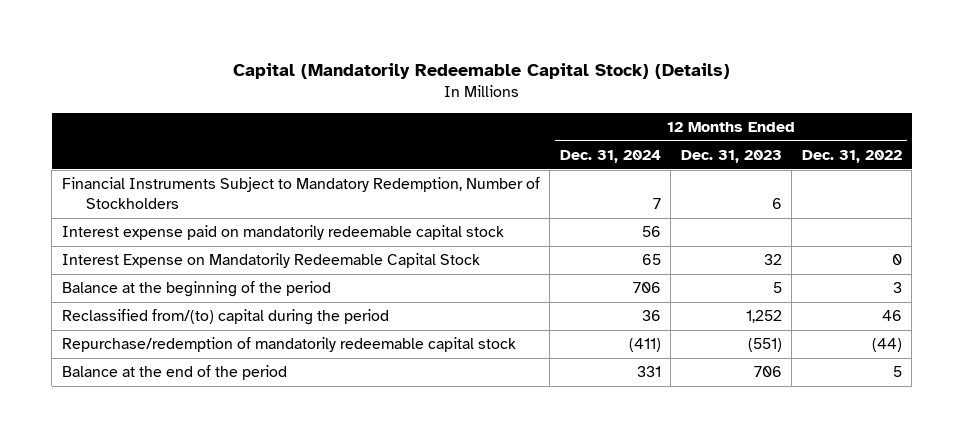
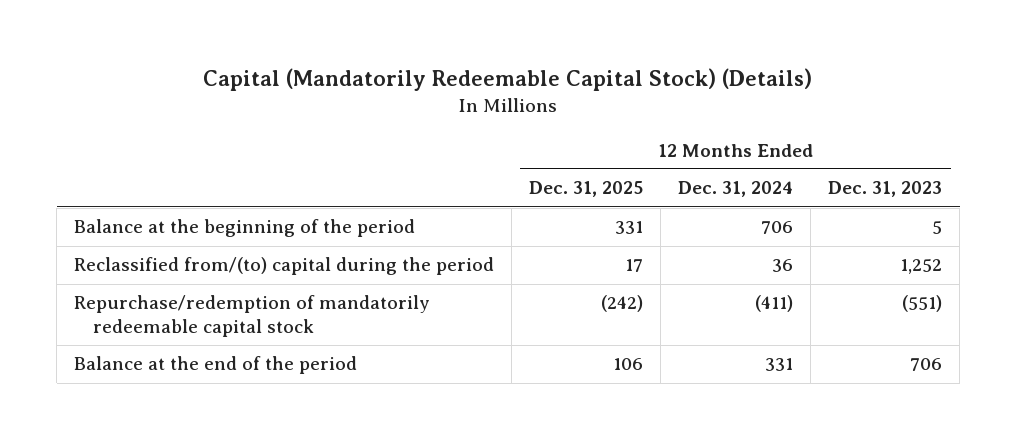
- | 12 Months Ended Dec. 31, 2024 | 12 Months Ended Dec. 31, 2023 | 12 Months Ended Dec. 31, 2022
+ | 12 Months Ended Dec. 31, 2025 | 12 Months Ended Dec. 31, 2024 | 12 Months Ended Dec. 31, 2023
- Financial Instruments Subject to Mandatory Redemption, Number of Stockholders | 7 | 6 |
- Interest expense paid on mandatorily redeemable capital stock | 56 | |
- Interest Expense on Mandatorily Redeemable Capital Stock | 65 | 32 | 0

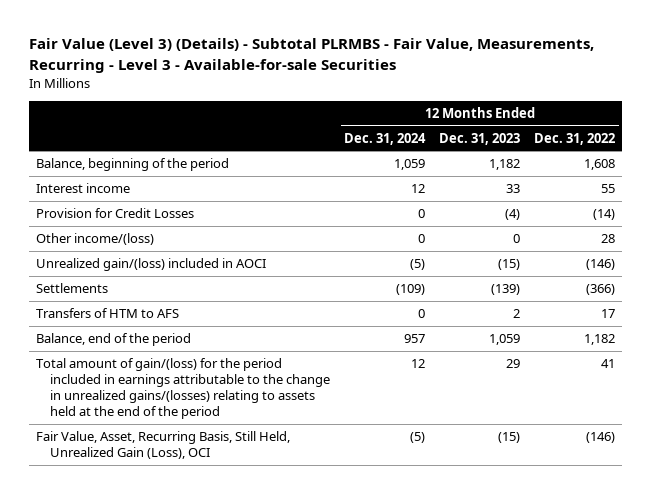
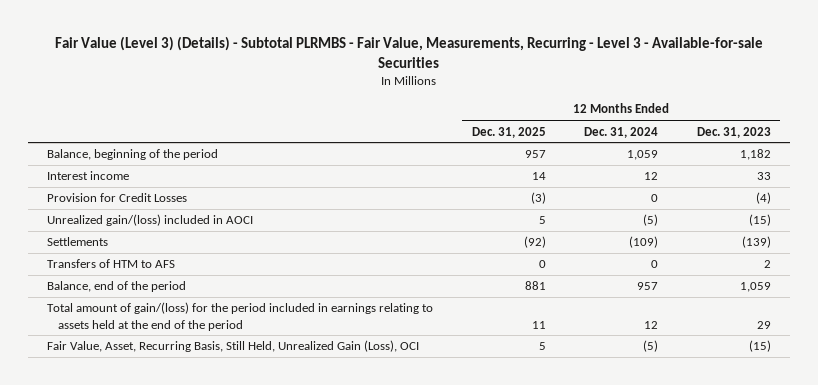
- | 12 Months Ended Dec. 31, 2024 | 12 Months Ended Dec. 31, 2023 | 12 Months Ended Dec. 31, 2022
+ | 12 Months Ended Dec. 31, 2025 | 12 Months Ended Dec. 31, 2024 | 12 Months Ended Dec. 31, 2023
- Other income/(loss) | 0 | 0 | 28
- Total amount of gain/(loss) for the period included in earnings attributable to the change in unrealized gains/(losses) relating to assets held at the end of the period | 12 | 29 | 41
+ Total amount of gain/(loss) for the period included in earnings relating to assets held at the end of the period | 11 | 12 | 29

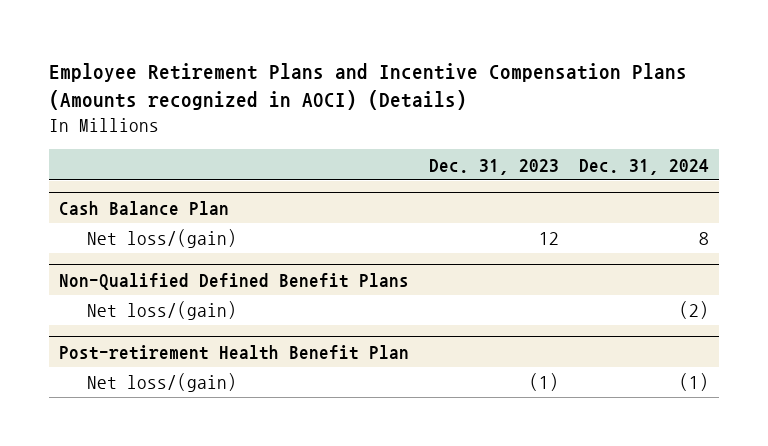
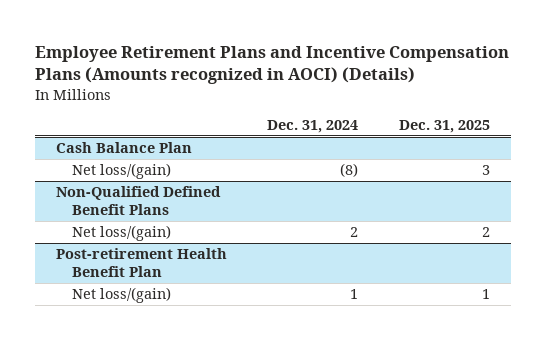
- | Dec. 31, 2023 | Dec. 31, 2024
+ | Dec. 31, 2024 | Dec. 31, 2025
@ Cash Balance Plan
- Net loss/(gain) | 12 | 8
+ Net loss/(gain) | (8) | 3
@ Non-Qualified Defined Benefit Plans
- Net loss/(gain) | | (2)
+ Net loss/(gain) | 2 | 2
@ Post-retirement Health Benefit Plan
- Net loss/(gain) | (1) | (1)
+ Net loss/(gain) | 1 | 1

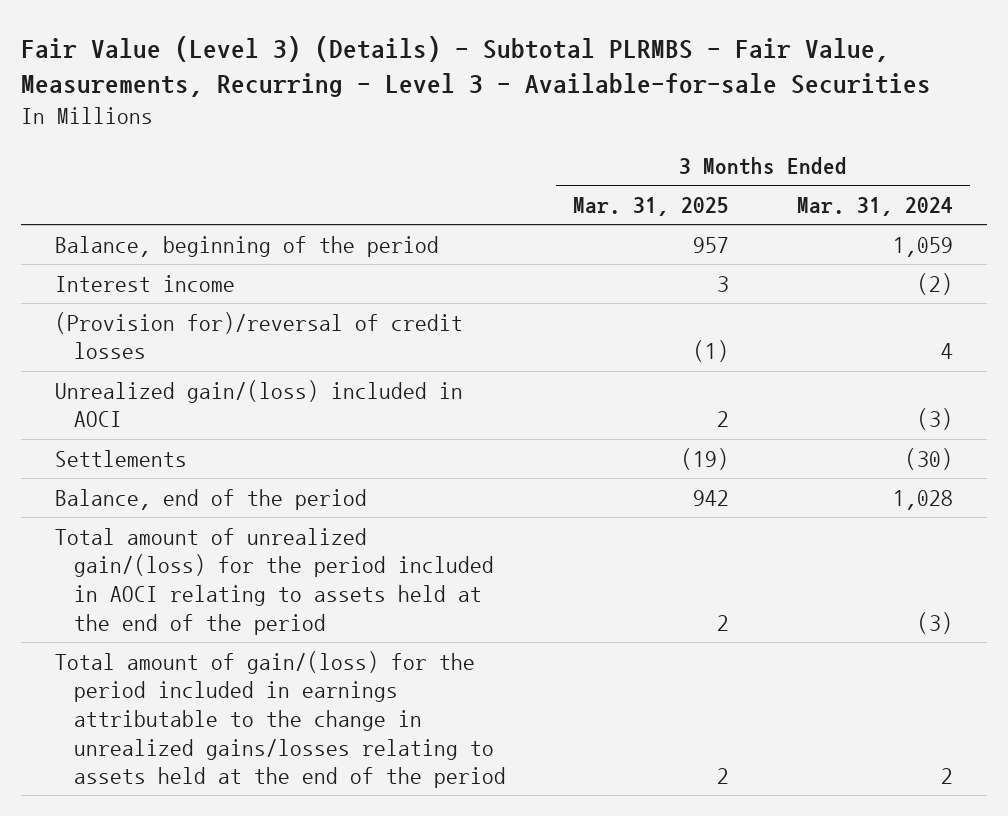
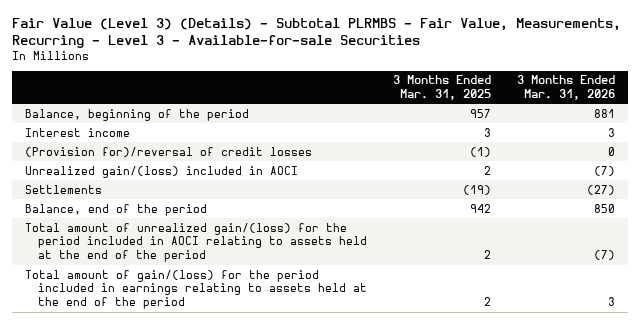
- | 3 Months Ended Mar. 31, 2025 | 3 Months Ended Mar. 31, 2024
+ | 3 Months Ended Mar. 31, 2025 | 3 Months Ended Mar. 31, 2026
- Total amount of gain/(loss) for the period included in earnings attributable to the change in unrealized gains/losses relating to assets held at the end of the period | 2 | 2
+ Total amount of gain/(loss) for the period included in earnings relating to assets held at the end of the period | 2 | 3

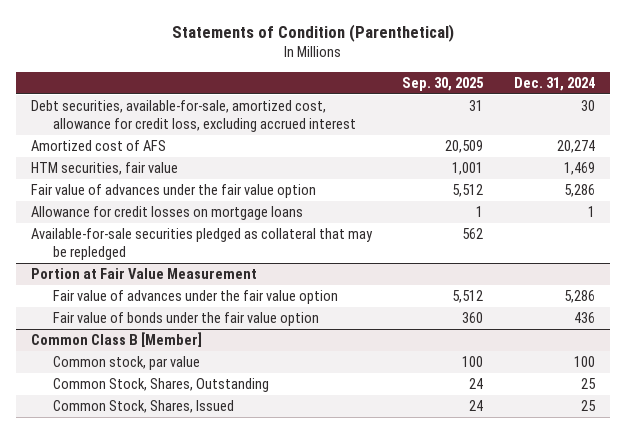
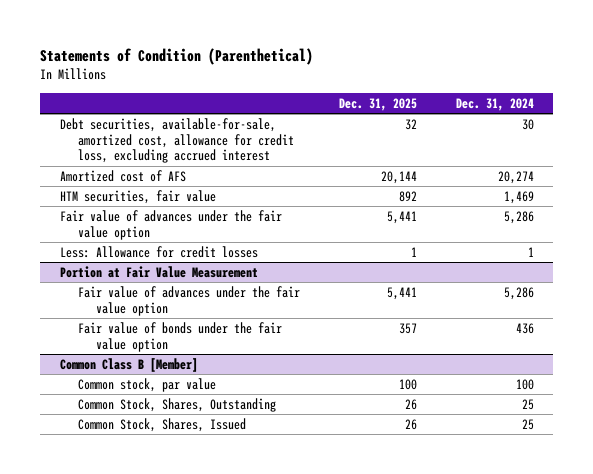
- | Sep. 30, 2025 | Dec. 31, 2024
+ | Dec. 31, 2025 | Dec. 31, 2024
- Allowance for credit losses on mortgage loans | 1 | 1
- Available-for-sale securities pledged as collateral that may be repledged | 562 |
+ Less: Allowance for credit losses | 1 | 1

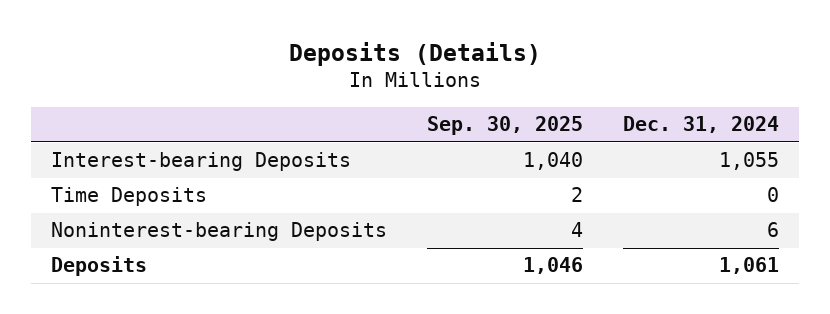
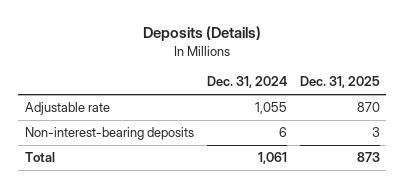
- | Sep. 30, 2025 | Dec. 31, 2024
+ | Dec. 31, 2024 | Dec. 31, 2025
- Interest-bearing Deposits | 1,040 | 1,055
- Time Deposits | 2 | 0
- Noninterest-bearing Deposits | 4 | 6
- Deposits | 1,046 | 1,061
+ Adjustable rate | 1,055 | 870
+ Non-interest-bearing deposits | 6 | 3
+ Total | 1,061 | 873

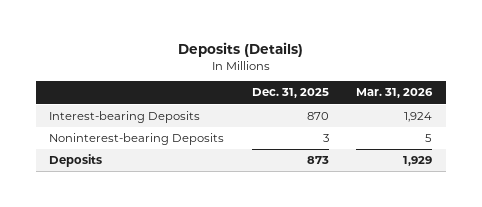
- | Dec. 31, 2024 | Dec. 31, 2025
+ | Dec. 31, 2025 | Mar. 31, 2026
- Adjustable rate | 1,055 | 870
- Non-interest-bearing deposits | 6 | 3
- Total | 1,061 | 873
+ Interest-bearing Deposits | 870 | 1,924
+ Noninterest-bearing Deposits | 3 | 5
+ Deposits | 873 | 1,929

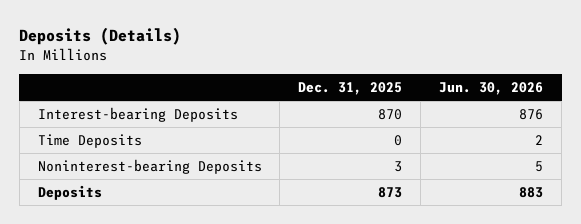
- | Dec. 31, 2025 | Mar. 31, 2026
+ | Dec. 31, 2025 | Jun. 30, 2026
+ Time Deposits | 0 | 2

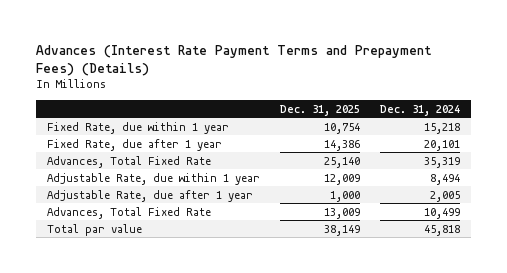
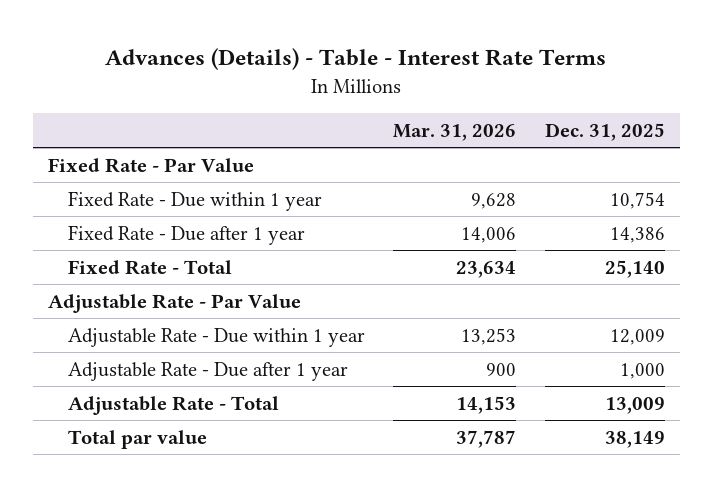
- Advances (Interest Rate Payment Terms and Prepayment Fees) (Details)
+ Advances (Details) - Table - Interest Rate Terms
- | Dec. 31, 2025 | Dec. 31, 2024
+ | Mar. 31, 2026 | Dec. 31, 2025
- Fixed Rate, due within 1 year | 10,754 | 15,218
- Fixed Rate, due after 1 year | 14,386 | 20,101
- Advances, Total Fixed Rate | 25,140 | 35,319
- Adjustable Rate, due within 1 year | 12,009 | 8,494
- Adjustable Rate, due after 1 year | 1,000 | 2,005
- Advances, Total Fixed Rate | 13,009 | 10,499
+ Fixed Rate - Par Value
+ Fixed Rate - Due within 1 year | 9,628 | 10,754
+ Fixed Rate - Due after 1 year | 14,006 | 14,386
+ Fixed Rate - Total | 23,634 | 25,140
+ Adjustable Rate - Par Value
+ Adjustable Rate - Due within 1 year | 13,253 | 12,009
+ Adjustable Rate - Due after 1 year | 900 | 1,000
+ Adjustable Rate - Total | 14,153 | 13,009

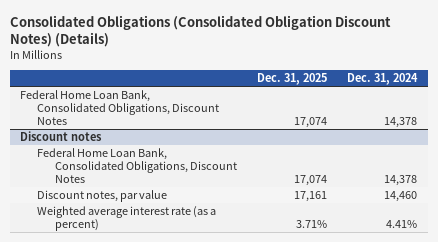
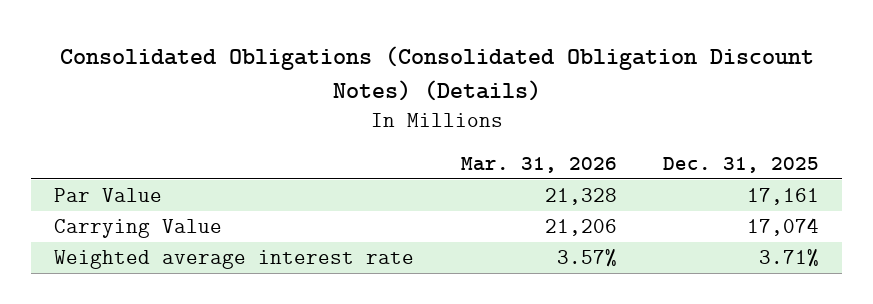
- | Dec. 31, 2025 | Dec. 31, 2024
+ | Mar. 31, 2026 | Dec. 31, 2025
- Federal Home Loan Bank, Consolidated Obligations, Discount Notes | 17,074 | 14,378
- Discount notes
- Federal Home Loan Bank, Consolidated Obligations, Discount Notes | 17,074 | 14,378
- Discount notes, par value | 17,161 | 14,460
- Weighted average interest rate (as a percent) | 3.71% | 4.41%
+ Par Value | 21,328 | 17,161
+ Carrying Value | 21,206 | 17,074
+ Weighted average interest rate | 3.57% | 3.71%

